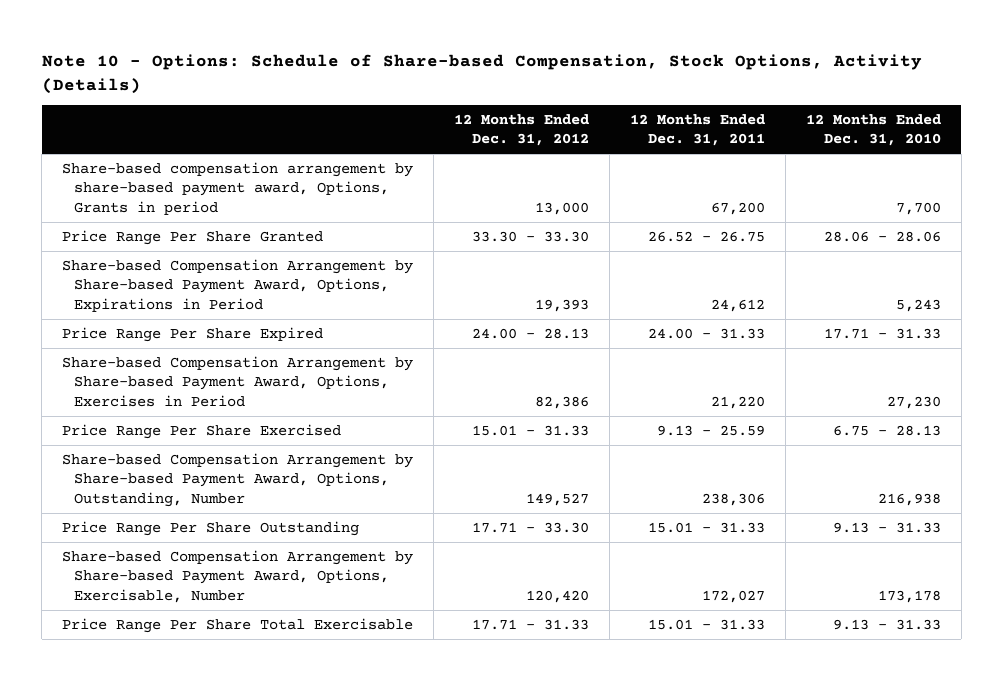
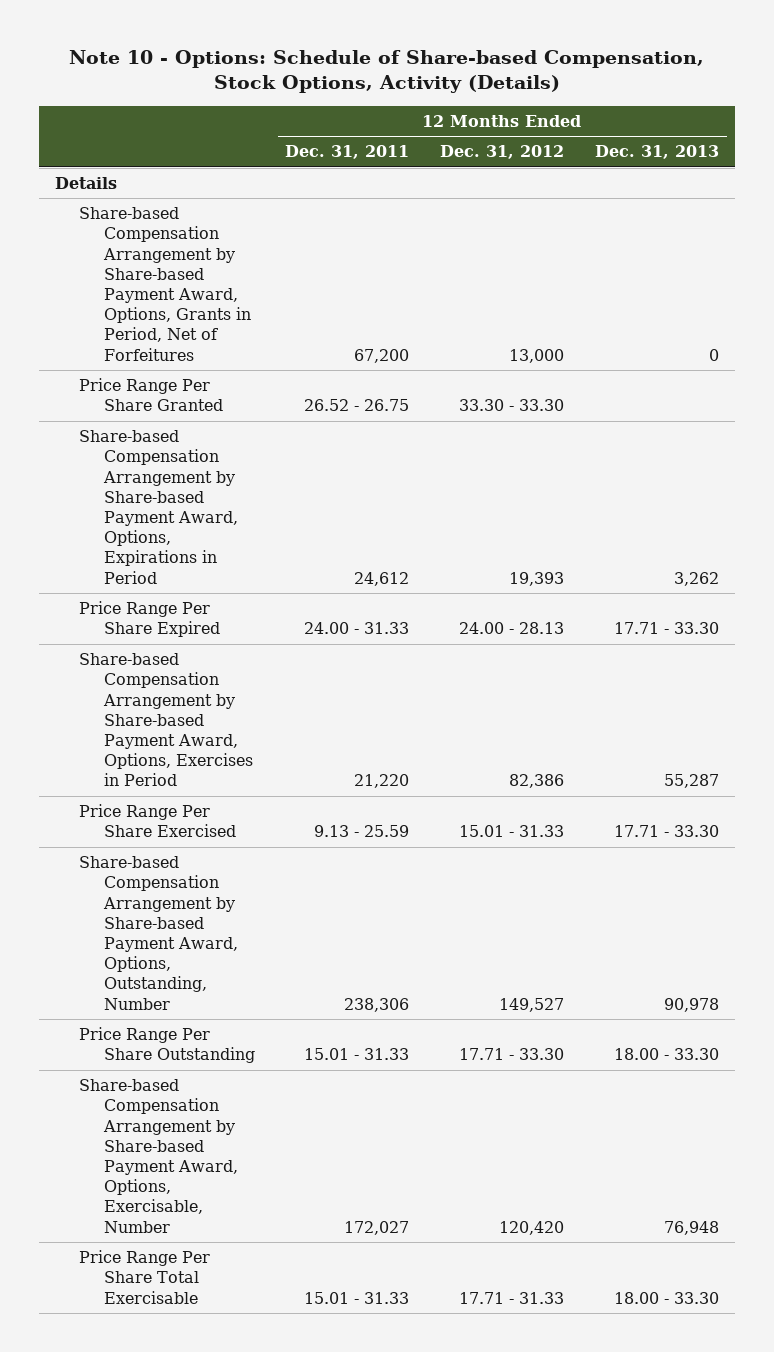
- | 12 Months Ended Dec. 31, 2012 | 12 Months Ended Dec. 31, 2011 | 12 Months Ended Dec. 31, 2010
+ | 12 Months Ended Dec. 31, 2011 | 12 Months Ended Dec. 31, 2012 | 12 Months Ended Dec. 31, 2013
- Share-based compensation arrangement by share-based payment award, Options, Grants in period | 13,000 | 67,200 | 7,700
+ Details
+ Share-based Compensation Arrangement by Share-based Payment Award, Options, Grants in Period, Net of Forfeitures | 67,200 | 13,000 | 0

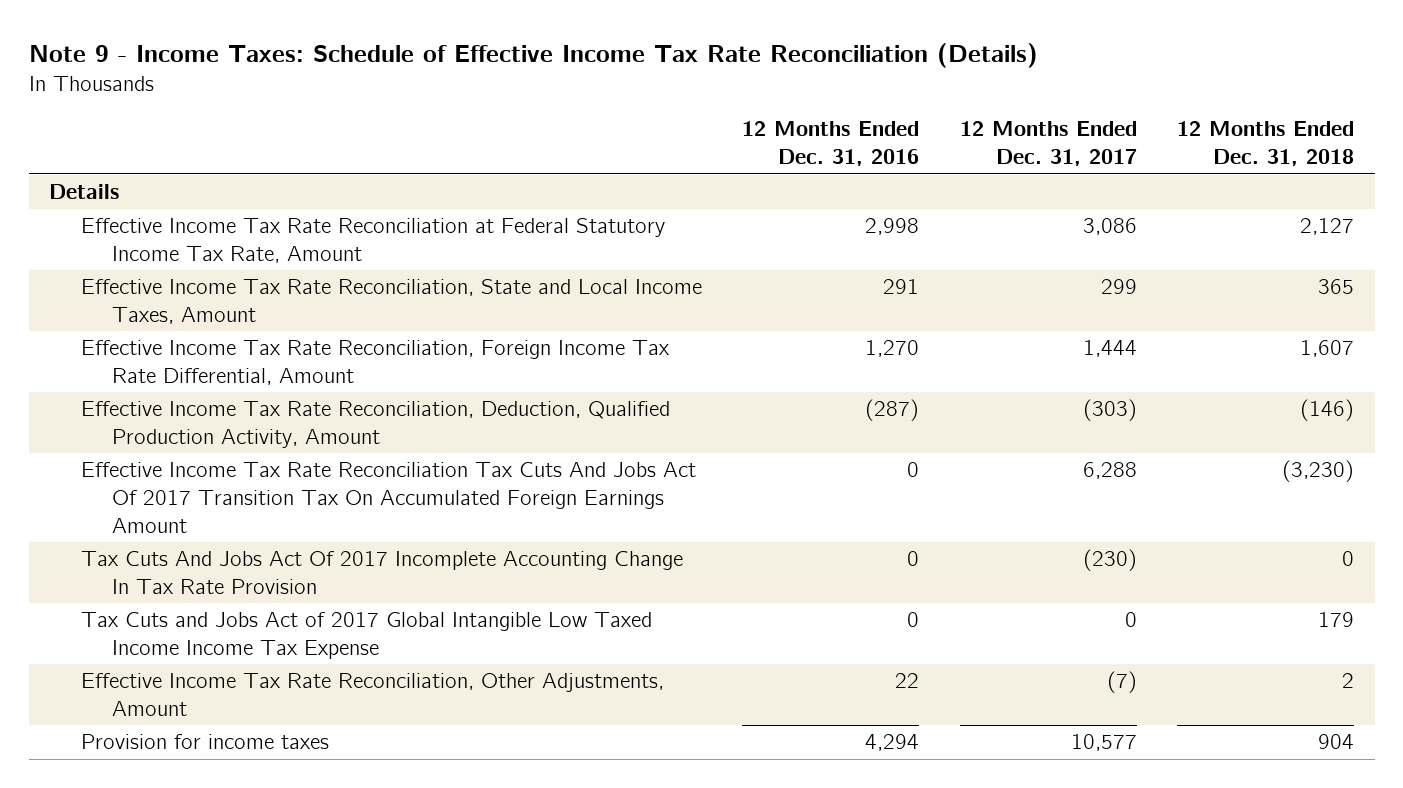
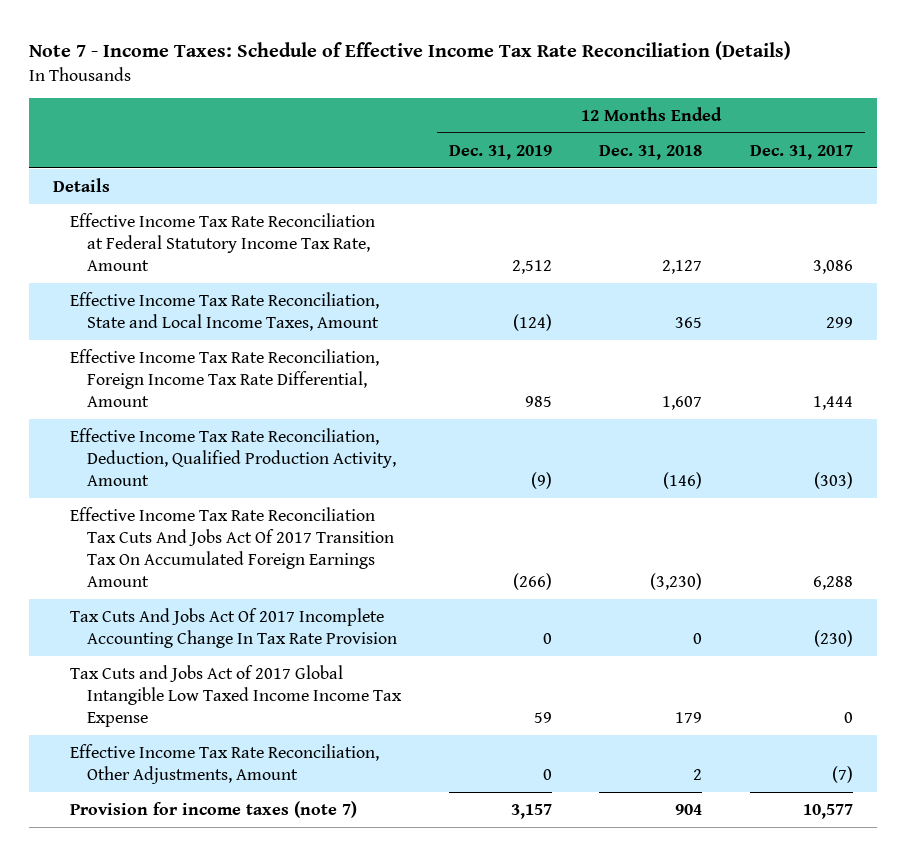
- Note 9 - Income Taxes: Schedule of Effective Income Tax Rate Reconciliation (Details)
+ Note 7 - Income Taxes: Schedule of Effective Income Tax Rate Reconciliation (Details)
- | 12 Months Ended Dec. 31, 2016 | 12 Months Ended Dec. 31, 2017 | 12 Months Ended Dec. 31, 2018
+ | 12 Months Ended Dec. 31, 2019 | 12 Months Ended Dec. 31, 2018 | 12 Months Ended Dec. 31, 2017
- Provision for income taxes | 4,294 | 10,577 | 904
+ Provision for income taxes (note 7) | 3,157 | 904 | 10,577

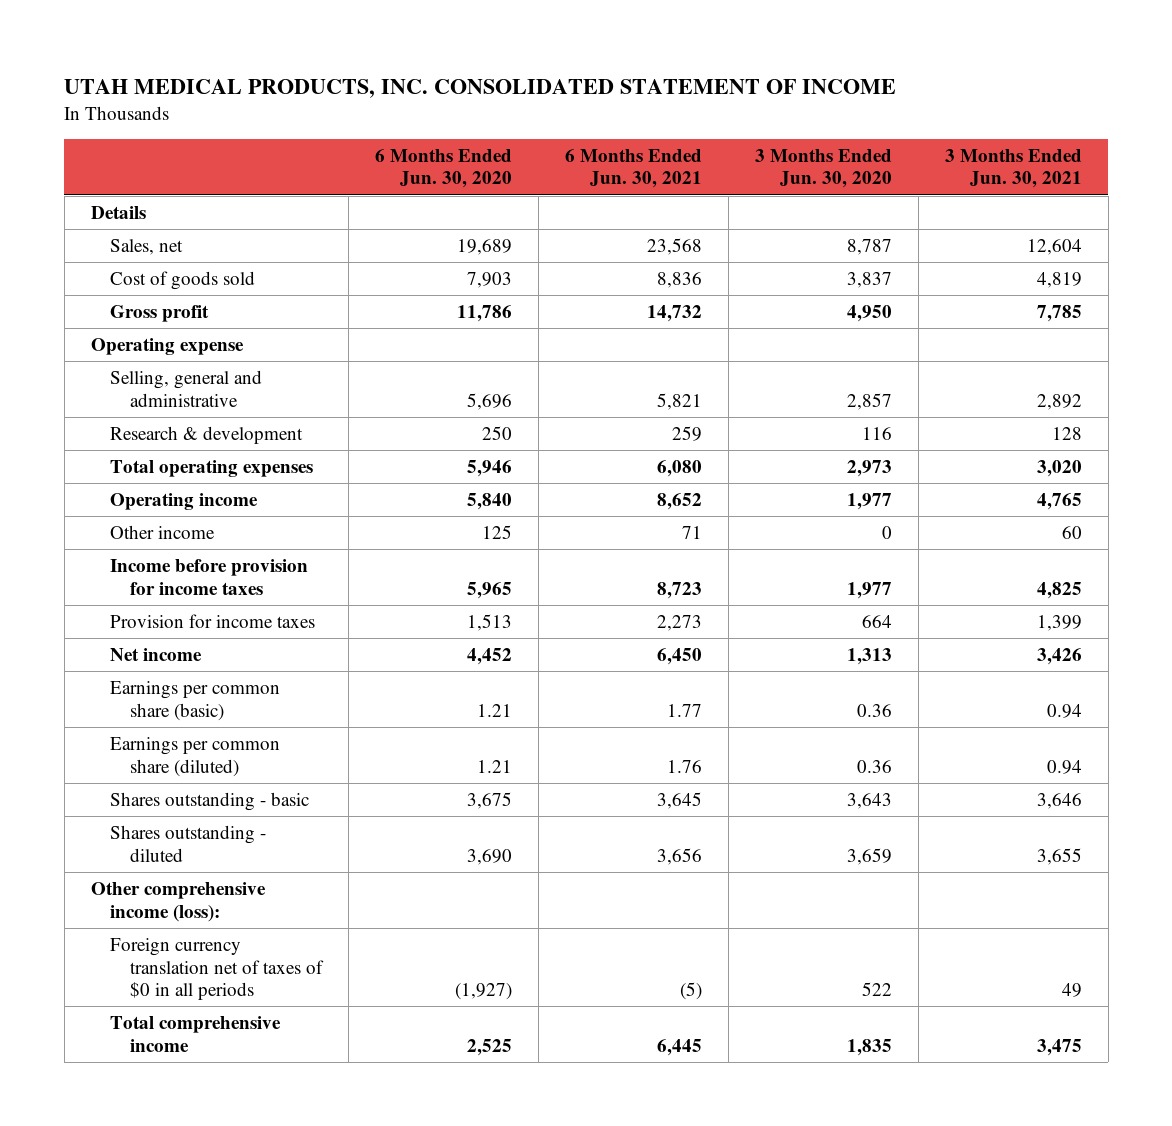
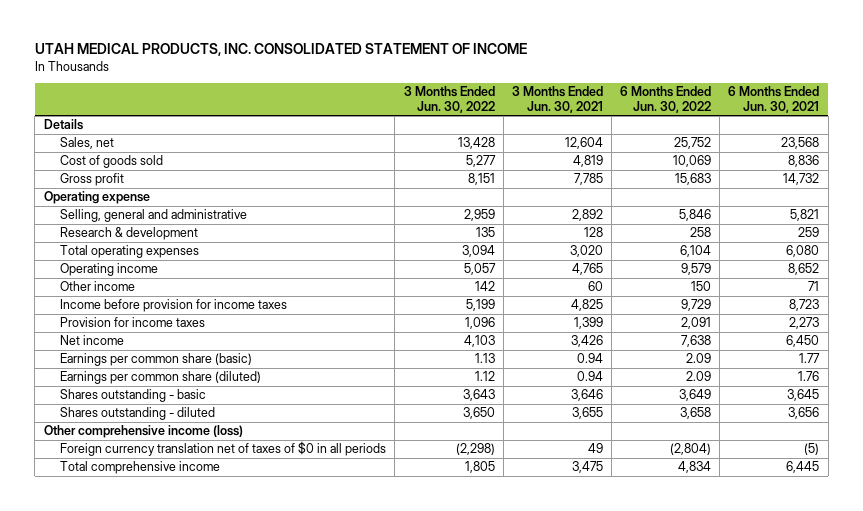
- | 6 Months Ended Jun. 30, 2020 | 6 Months Ended Jun. 30, 2021 | 3 Months Ended Jun. 30, 2020 | 3 Months Ended Jun. 30, 2021
+ | 3 Months Ended Jun. 30, 2022 | 3 Months Ended Jun. 30, 2021 | 6 Months Ended Jun. 30, 2022 | 6 Months Ended Jun. 30, 2021
- Other comprehensive income (loss):
+ Other comprehensive income (loss)

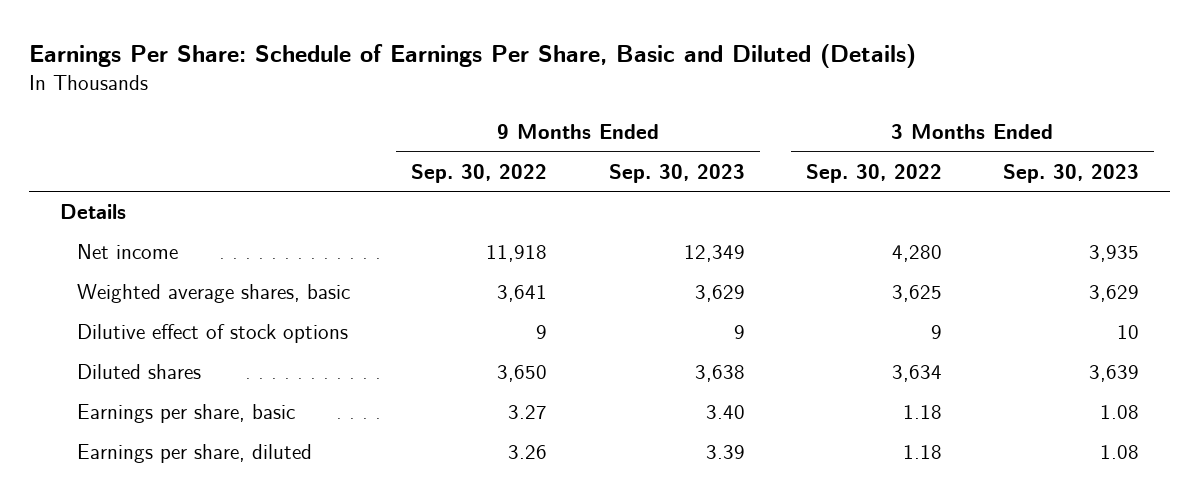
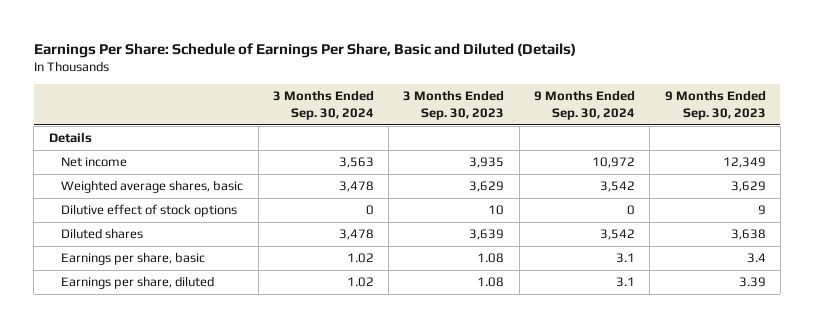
- | 9 Months Ended Sep. 30, 2022 | 9 Months Ended Sep. 30, 2023 | 3 Months Ended Sep. 30, 2022 | 3 Months Ended Sep. 30, 2023
+ | 3 Months Ended Sep. 30, 2024 | 3 Months Ended Sep. 30, 2023 | 9 Months Ended Sep. 30, 2024 | 9 Months Ended Sep. 30, 2023
- Earnings per share, basic | 3.27 | 3.40 | 1.18 | 1.08
+ Earnings per share, basic | 1.02 | 1.08 | 3.1 | 3.4

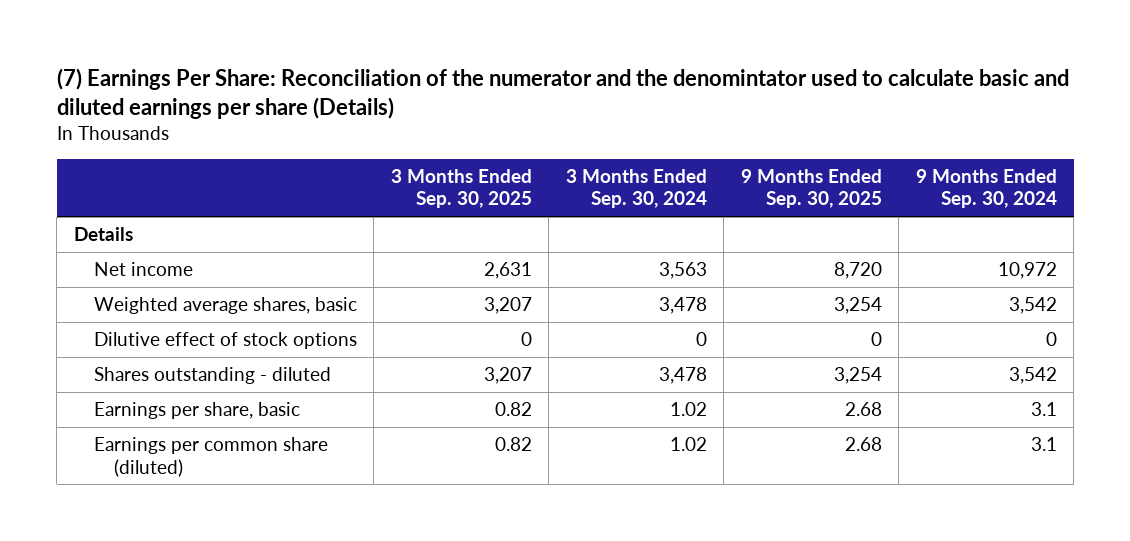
- Earnings Per Share: Schedule of Earnings Per Share, Basic and Diluted (Details)
+ (7) Earnings Per Share: Reconciliation of the numerator and the denomintator used to calculate basic and diluted earnings per share (Details)
- | 3 Months Ended Sep. 30, 2024 | 3 Months Ended Sep. 30, 2023 | 9 Months Ended Sep. 30, 2024 | 9 Months Ended Sep. 30, 2023
+ | 3 Months Ended Sep. 30, 2025 | 3 Months Ended Sep. 30, 2024 | 9 Months Ended Sep. 30, 2025 | 9 Months Ended Sep. 30, 2024
- Diluted shares | 3,478 | 3,639 | 3,542 | 3,638
+ Shares outstanding - diluted | 3,207 | 3,478 | 3,254 | 3,542
- Earnings per share, diluted | 1.02 | 1.08 | 3.1 | 3.39
+ Earnings per common share (diluted) | 0.82 | 1.02 | 2.68 | 3.1

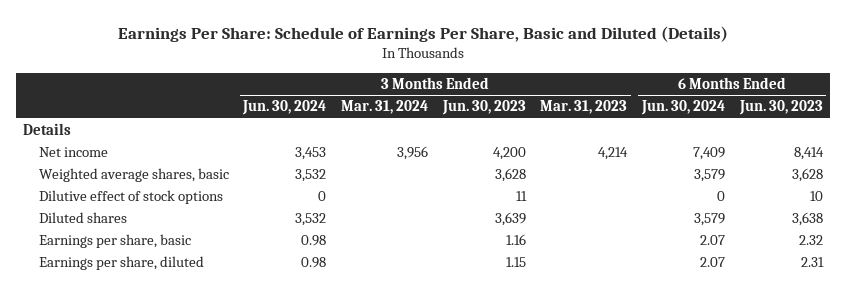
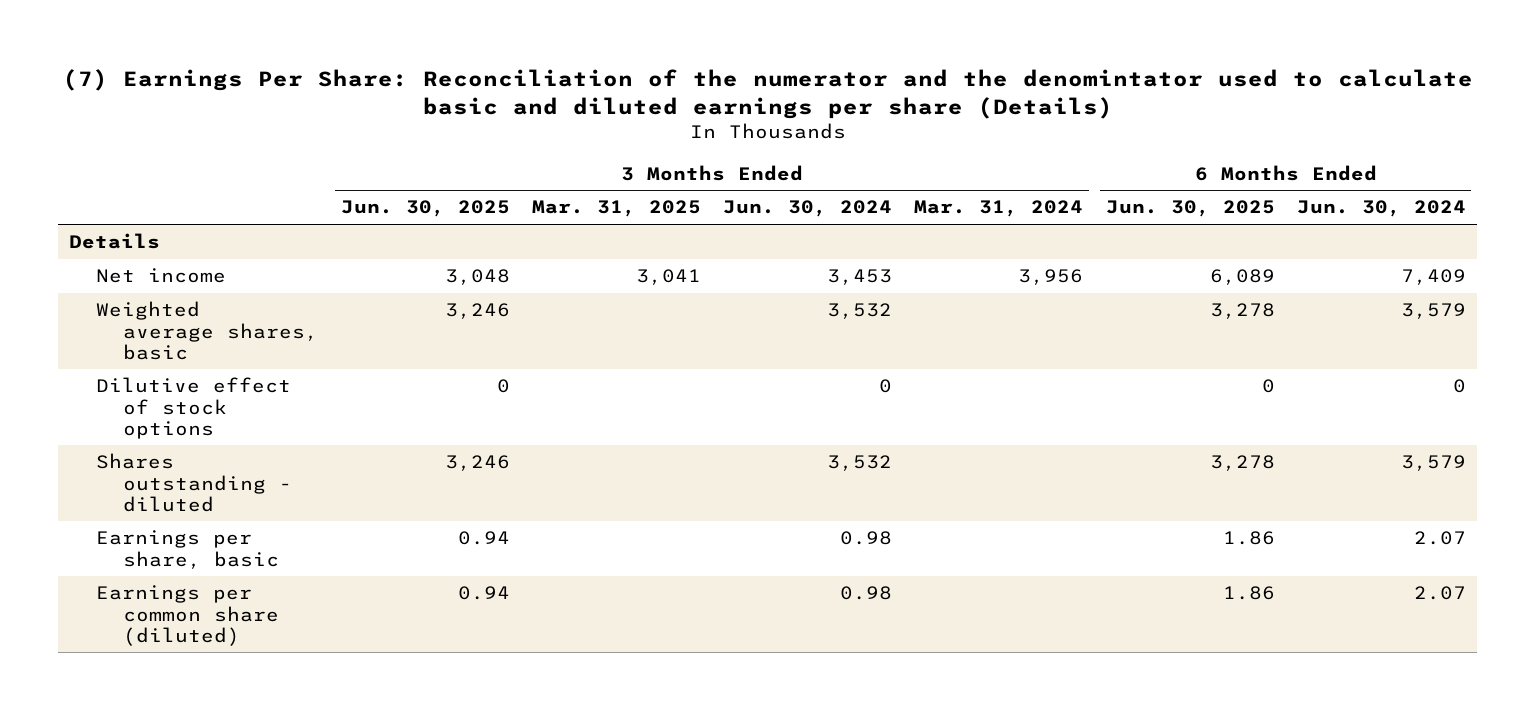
- Earnings Per Share: Schedule of Earnings Per Share, Basic and Diluted (Details)
+ (7) Earnings Per Share: Reconciliation of the numerator and the denomintator used to calculate basic and diluted earnings per share (Details)
- | 3 Months Ended Jun. 30, 2024 | 3 Months Ended Mar. 31, 2024 | 3 Months Ended Jun. 30, 2023 | 3 Months Ended Mar. 31, 2023 | 6 Months Ended Jun. 30, 2024 | 6 Months Ended Jun. 30, 2023
+ | 3 Months Ended Jun. 30, 2025 | 3 Months Ended Mar. 31, 2025 | 3 Months Ended Jun. 30, 2024 | 3 Months Ended Mar. 31, 2024 | 6 Months Ended Jun. 30, 2025 | 6 Months Ended Jun. 30, 2024
- Diluted shares | 3,532 | | 3,639 | | 3,579 | 3,638
+ Shares outstanding - diluted | 3,246 | | 3,532 | | 3,278 | 3,579
- Earnings per share, diluted | 0.98 | | 1.15 | | 2.07 | 2.31
+ Earnings per common share (diluted) | 0.94 | | 0.98 | | 1.86 | 2.07

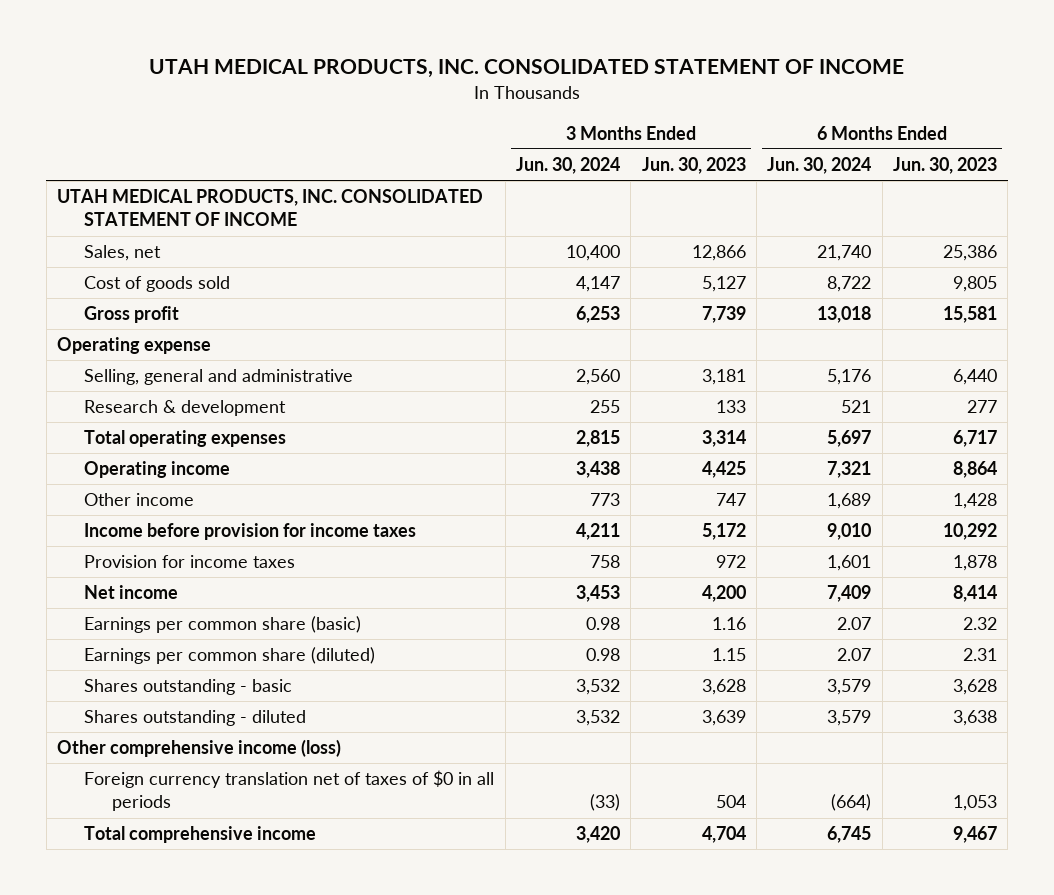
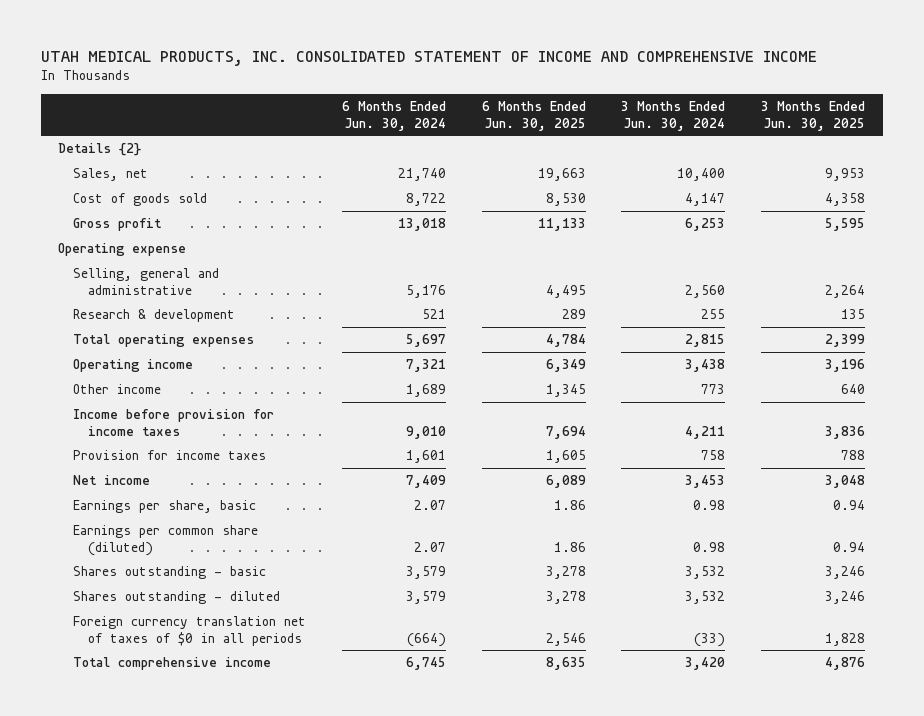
- UTAH MEDICAL PRODUCTS, INC. CONSOLIDATED STATEMENT OF INCOME
+ UTAH MEDICAL PRODUCTS, INC. CONSOLIDATED STATEMENT OF INCOME AND COMPREHENSIVE INCOME
- | 3 Months Ended Jun. 30, 2024 | 3 Months Ended Jun. 30, 2023 | 6 Months Ended Jun. 30, 2024 | 6 Months Ended Jun. 30, 2023
+ | 6 Months Ended Jun. 30, 2024 | 6 Months Ended Jun. 30, 2025 | 3 Months Ended Jun. 30, 2024 | 3 Months Ended Jun. 30, 2025
- UTAH MEDICAL PRODUCTS, INC. CONSOLIDATED STATEMENT OF INCOME
+ Details {2}
- Earnings per common share (basic) | 0.98 | 1.16 | 2.07 | 2.32
+ Earnings per share, basic | 2.07 | 1.86 | 0.98 | 0.94
- Other comprehensive income (loss)

